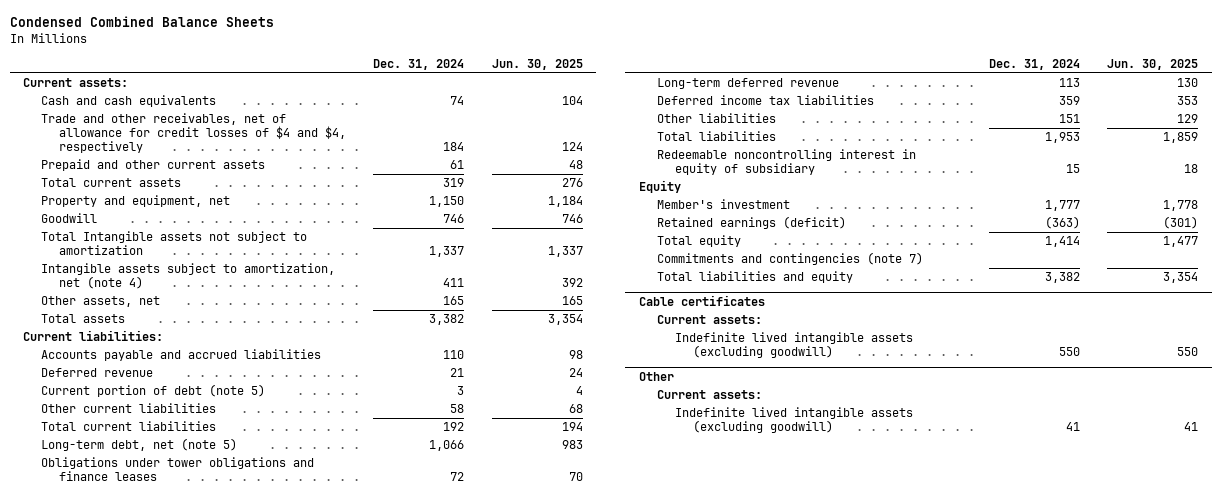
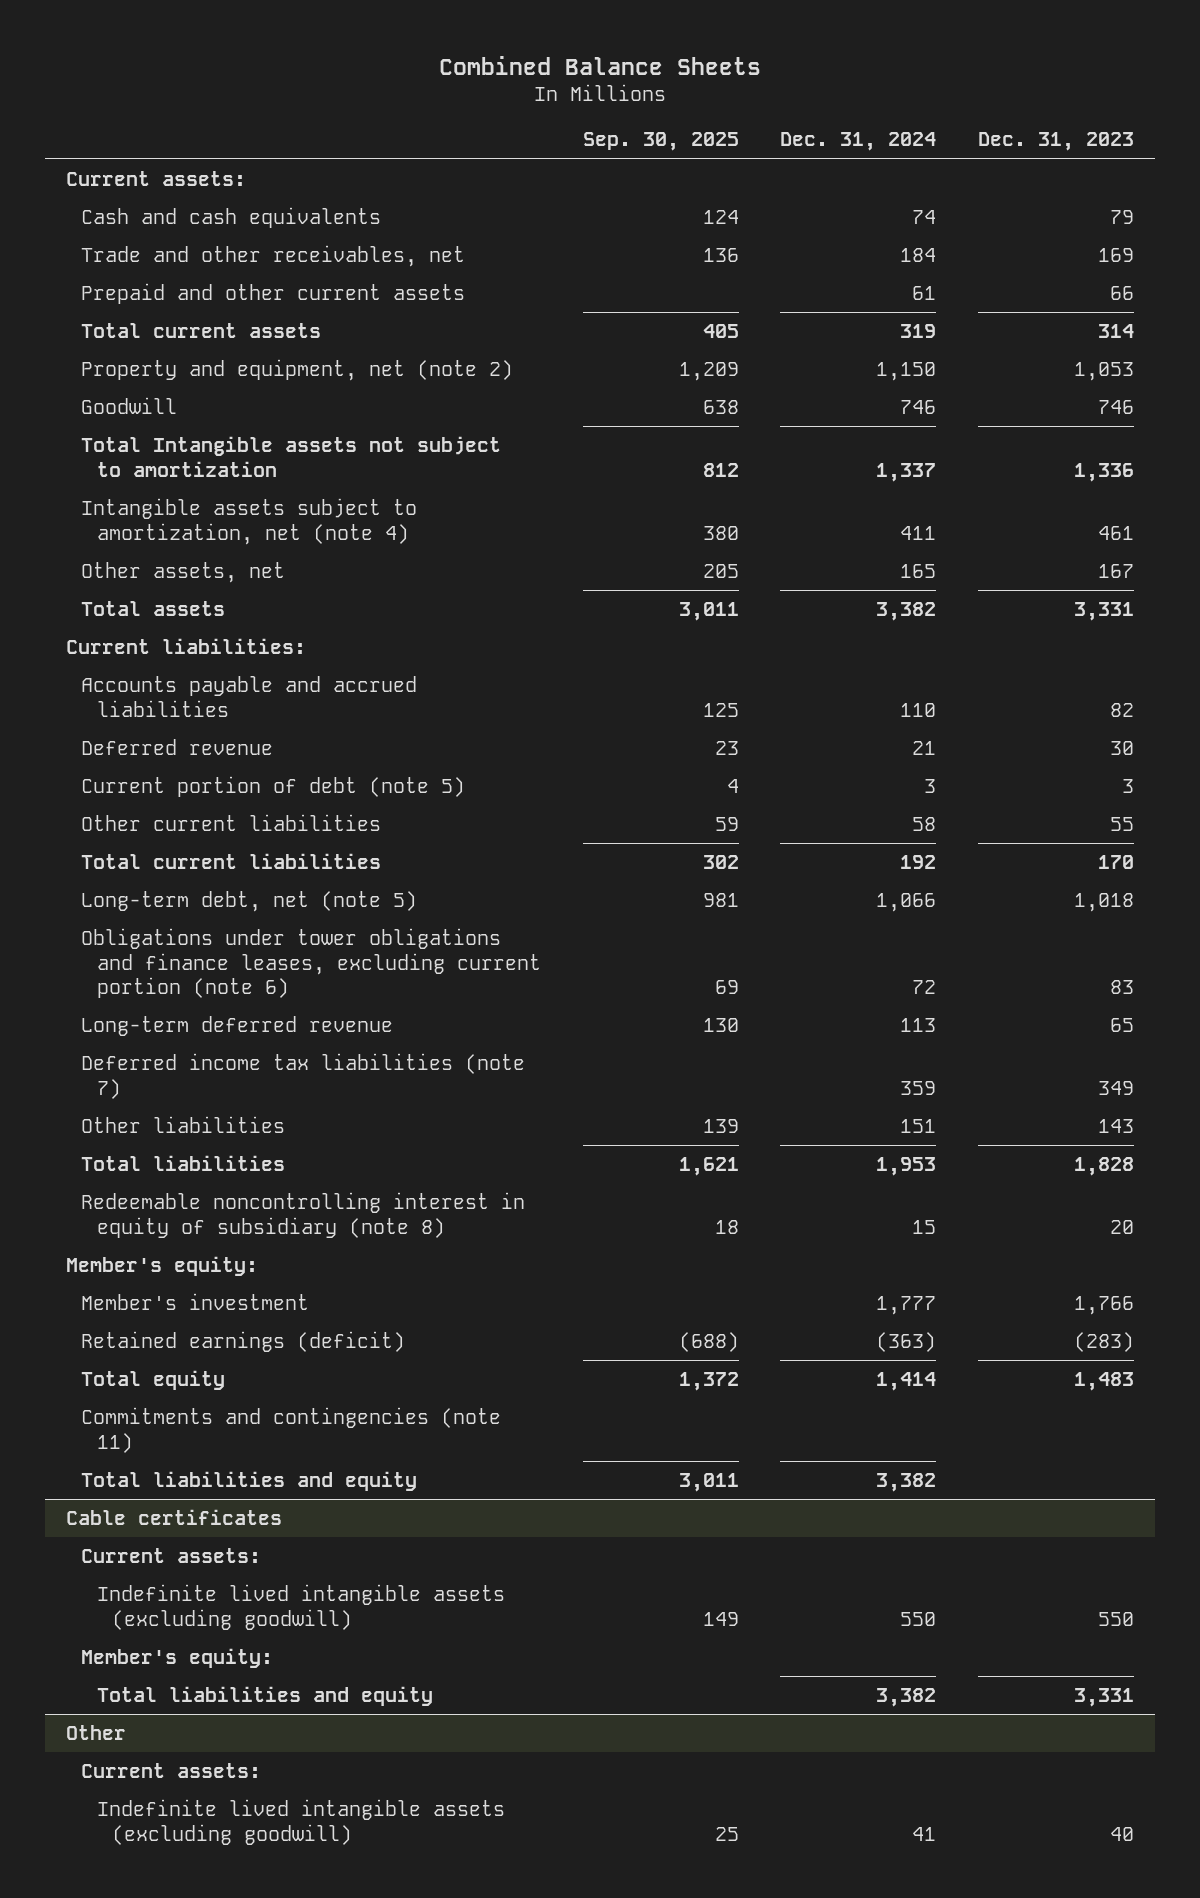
- Condensed Combined Balance Sheets
+ Combined Balance Sheets
- | Dec. 31, 2024 | Jun. 30, 2025
+ | Sep. 30, 2025 | Dec. 31, 2024 | Dec. 31, 2023
- Trade and other receivables, net of allowance for credit losses of $4 and $4, respectively | 184 | 124
+ Trade and other receivables, net | 136 | 184 | 169
- Property and equipment, net | 1,150 | 1,184
+ Property and equipment, net (note 2) | 1,209 | 1,150 | 1,053
- Obligations under tower obligations and finance leases | 72 | 70
+ Obligations under tower obligations and finance leases, excluding current portion (note 6) | 69 | 72 | 83
- Deferred income tax liabilities | 359 | 353
+ Deferred income tax liabilities (note 7) | | 359 | 349
- Redeemable noncontrolling interest in equity of subsidiary | 15 | 18
- Equity
+ Redeemable noncontrolling interest in equity of subsidiary (note 8) | 18 | 15 | 20
+ Member's equity:
- Commitments and contingencies (note 7)
+ Commitments and contingencies (note 11)
@ Cable certificates
+ Member's equity:
+ Total liabilities and equity | | 3,382 | 3,331

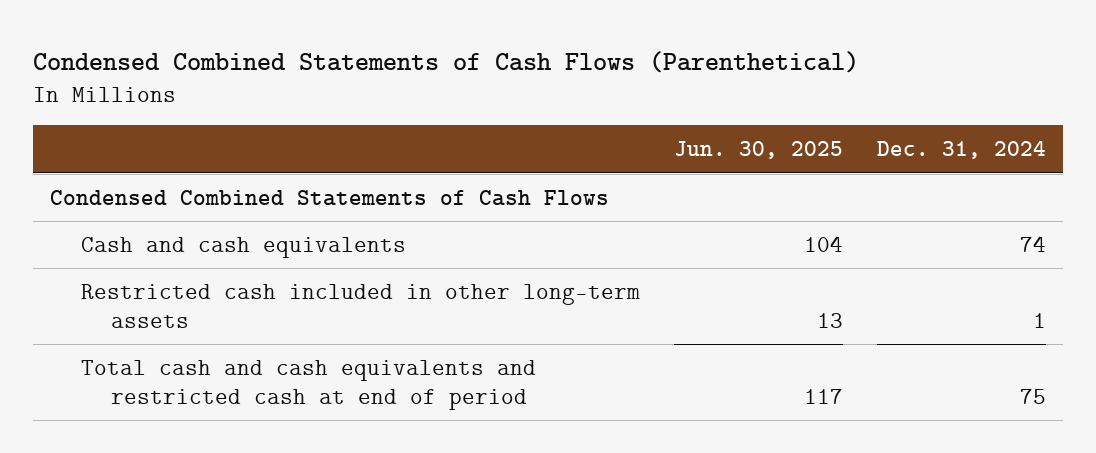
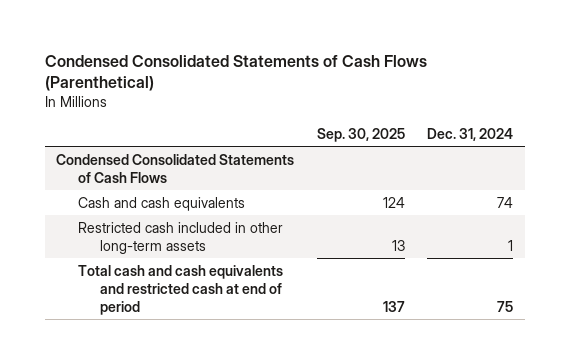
- Condensed Combined Statements of Cash Flows (Parenthetical)
+ Condensed Consolidated Statements of Cash Flows (Parenthetical)
- | Jun. 30, 2025 | Dec. 31, 2024
+ | Sep. 30, 2025 | Dec. 31, 2024
- Condensed Combined Statements of Cash Flows
+ Condensed Consolidated Statements of Cash Flows

